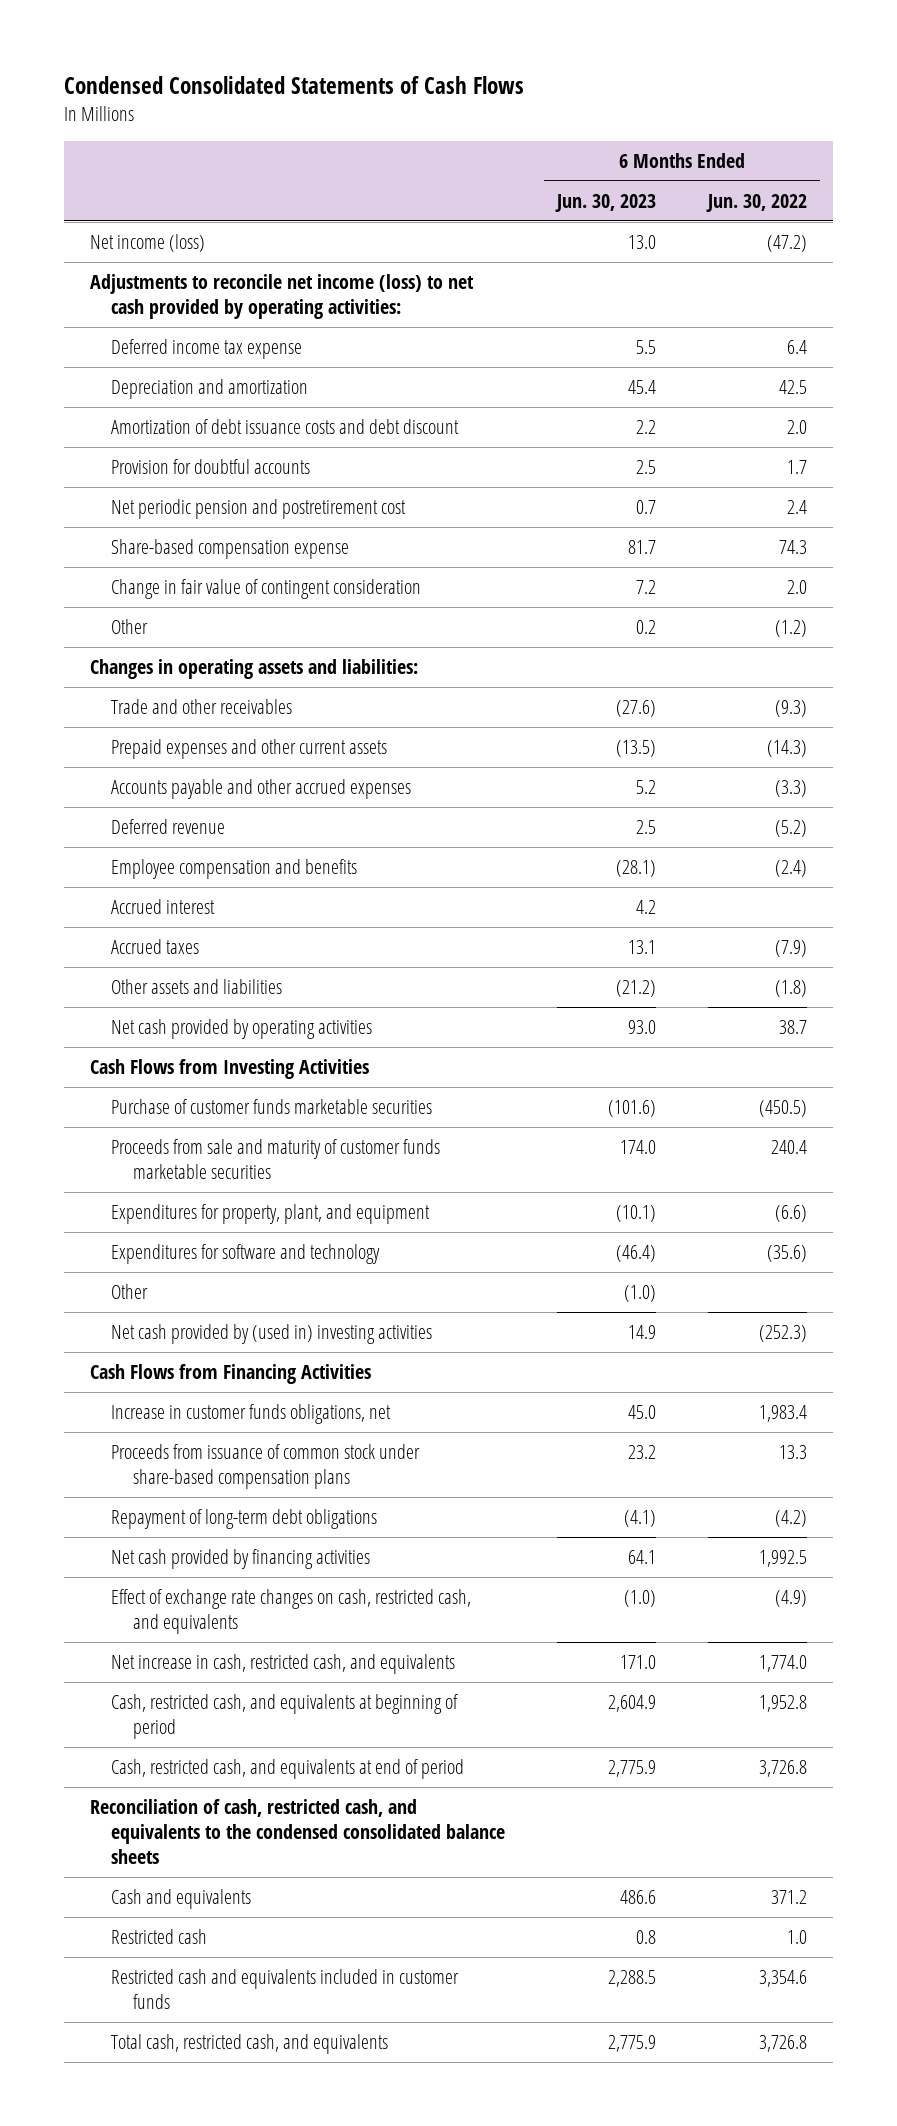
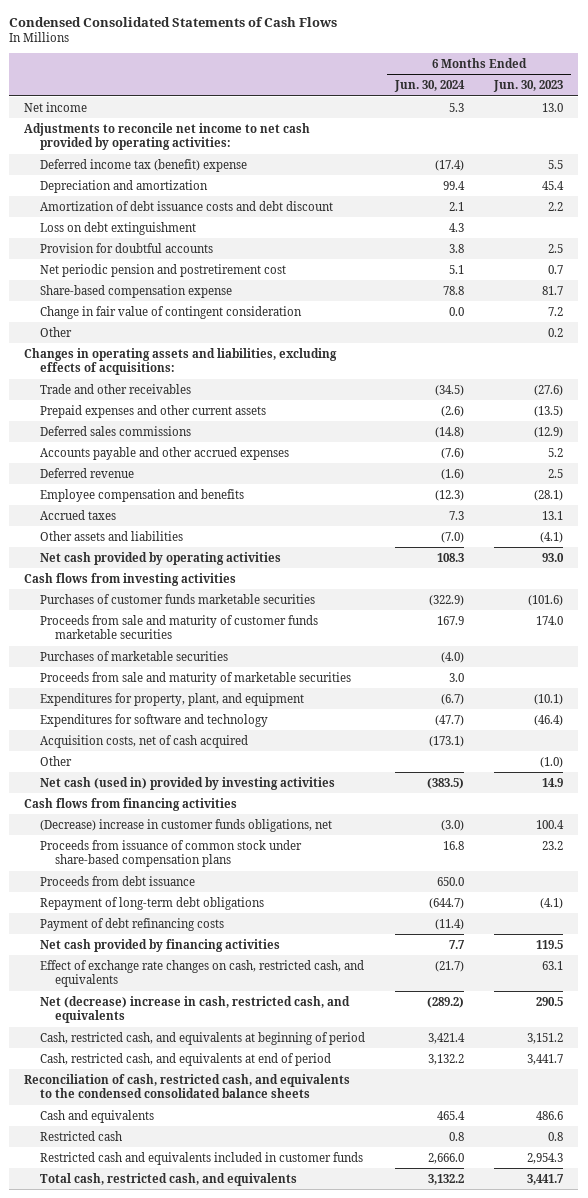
- | 6 Months Ended Jun. 30, 2023 | 6 Months Ended Jun. 30, 2022
+ | 6 Months Ended Jun. 30, 2024 | 6 Months Ended Jun. 30, 2023
- Net income (loss) | 13.0 | (47.2)
- Adjustments to reconcile net income (loss) to net cash provided by operating activities:
- Deferred income tax expense | 5.5 | 6.4
+ Net income | 5.3 | 13.0
+ Adjustments to reconcile net income to net cash provided by operating activities:
+ Deferred income tax (benefit) expense | (17.4) | 5.5
+ Loss on debt extinguishment | 4.3 |
- Changes in operating assets and liabilities:
+ Changes in operating assets and liabilities, excluding effects of acquisitions:
+ Deferred sales commissions | (14.8) | (12.9)
- Accrued interest | 4.2 |
- Other assets and liabilities | (21.2) | (1.8)
+ Other assets and liabilities | (7.0) | (4.1)
- Cash Flows from Investing Activities
- Purchase of customer funds marketable securities | (101.6) | (450.5)
+ Cash flows from investing activities
+ Purchases of customer funds marketable securities | (322.9) | (101.6)
+ Purchases of marketable securities | (4.0) |
+ Proceeds from sale and maturity of marketable securities | 3.0 |
+ Acquisition costs, net of cash acquired | (173.1) |
- Net cash provided by (used in) investing activities | 14.9 | (252.3)
- Cash Flows from Financing Activities
- Increase in customer funds obligations, net | 45.0 | 1,983.4
+ Net cash (used in) provided by investing activities | (383.5) | 14.9
+ Cash flows from financing activities
+ (Decrease) increase in customer funds obligations, net | (3.0) | 100.4
+ Proceeds from debt issuance | 650.0 |
- Net cash provided by financing activities | 64.1 | 1,992.5
- Effect of exchange rate changes on cash, restricted cash, and equivalents | (1.0) | (4.9)
- Net increase in cash, restricted cash, and equivalents | 171.0 | 1,774.0
- Cash, restricted cash, and equivalents at beginning of period | 2,604.9 | 1,952.8
- Cash, restricted cash, and equivalents at end of period | 2,775.9 | 3,726.8
+ Payment of debt refinancing costs | (11.4) |
+ Net cash provided by financing activities | 7.7 | 119.5
+ Effect of exchange rate changes on cash, restricted cash, and equivalents | (21.7) | 63.1
+ Net (decrease) increase in cash, restricted cash, and equivalents | (289.2) | 290.5
+ Cash, restricted cash, and equivalents at beginning of period | 3,421.4 | 3,151.2
+ Cash, restricted cash, and equivalents at end of period | 3,132.2 | 3,441.7
- Restricted cash and equivalents included in customer funds | 2,288.5 | 3,354.6
- Total cash, restricted cash, and equivalents | 2,775.9 | 3,726.8
+ Restricted cash and equivalents included in customer funds | 2,666.0 | 2,954.3
+ Total cash, restricted cash, and equivalents | 3,132.2 | 3,441.7

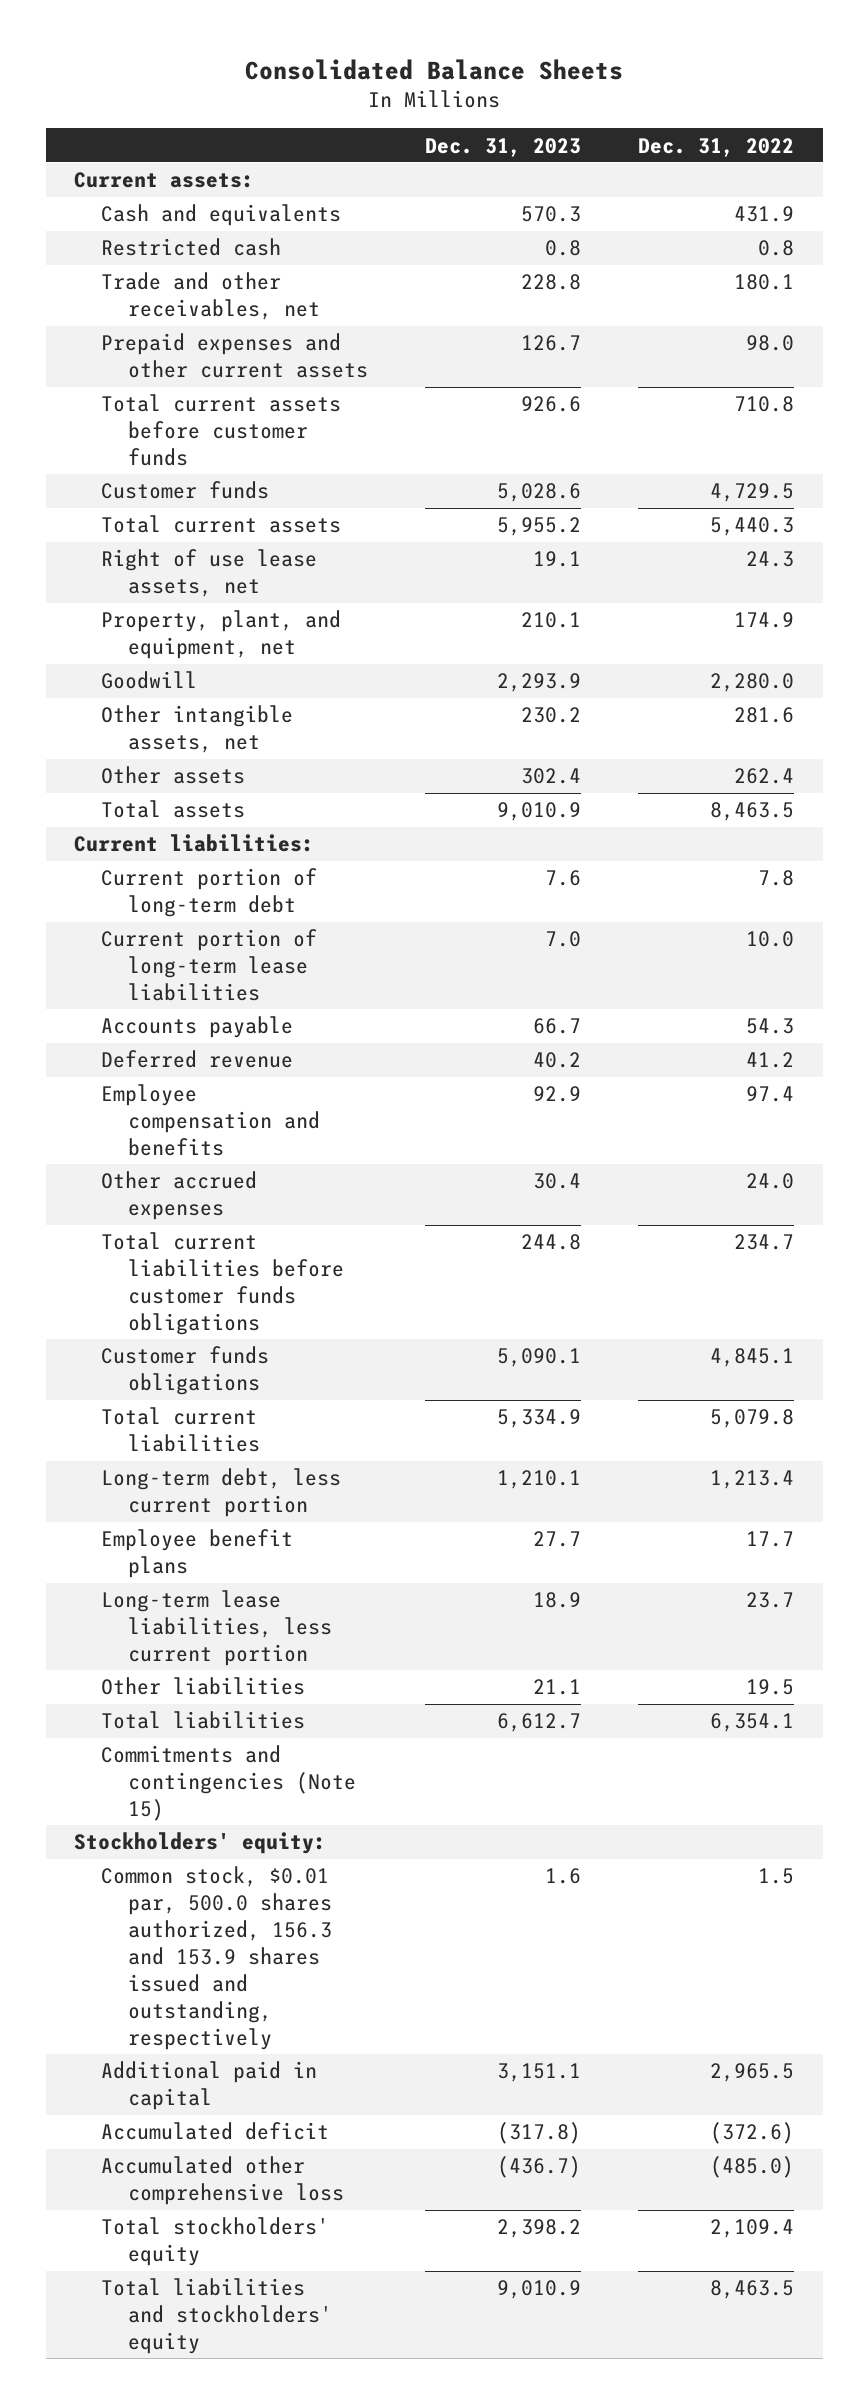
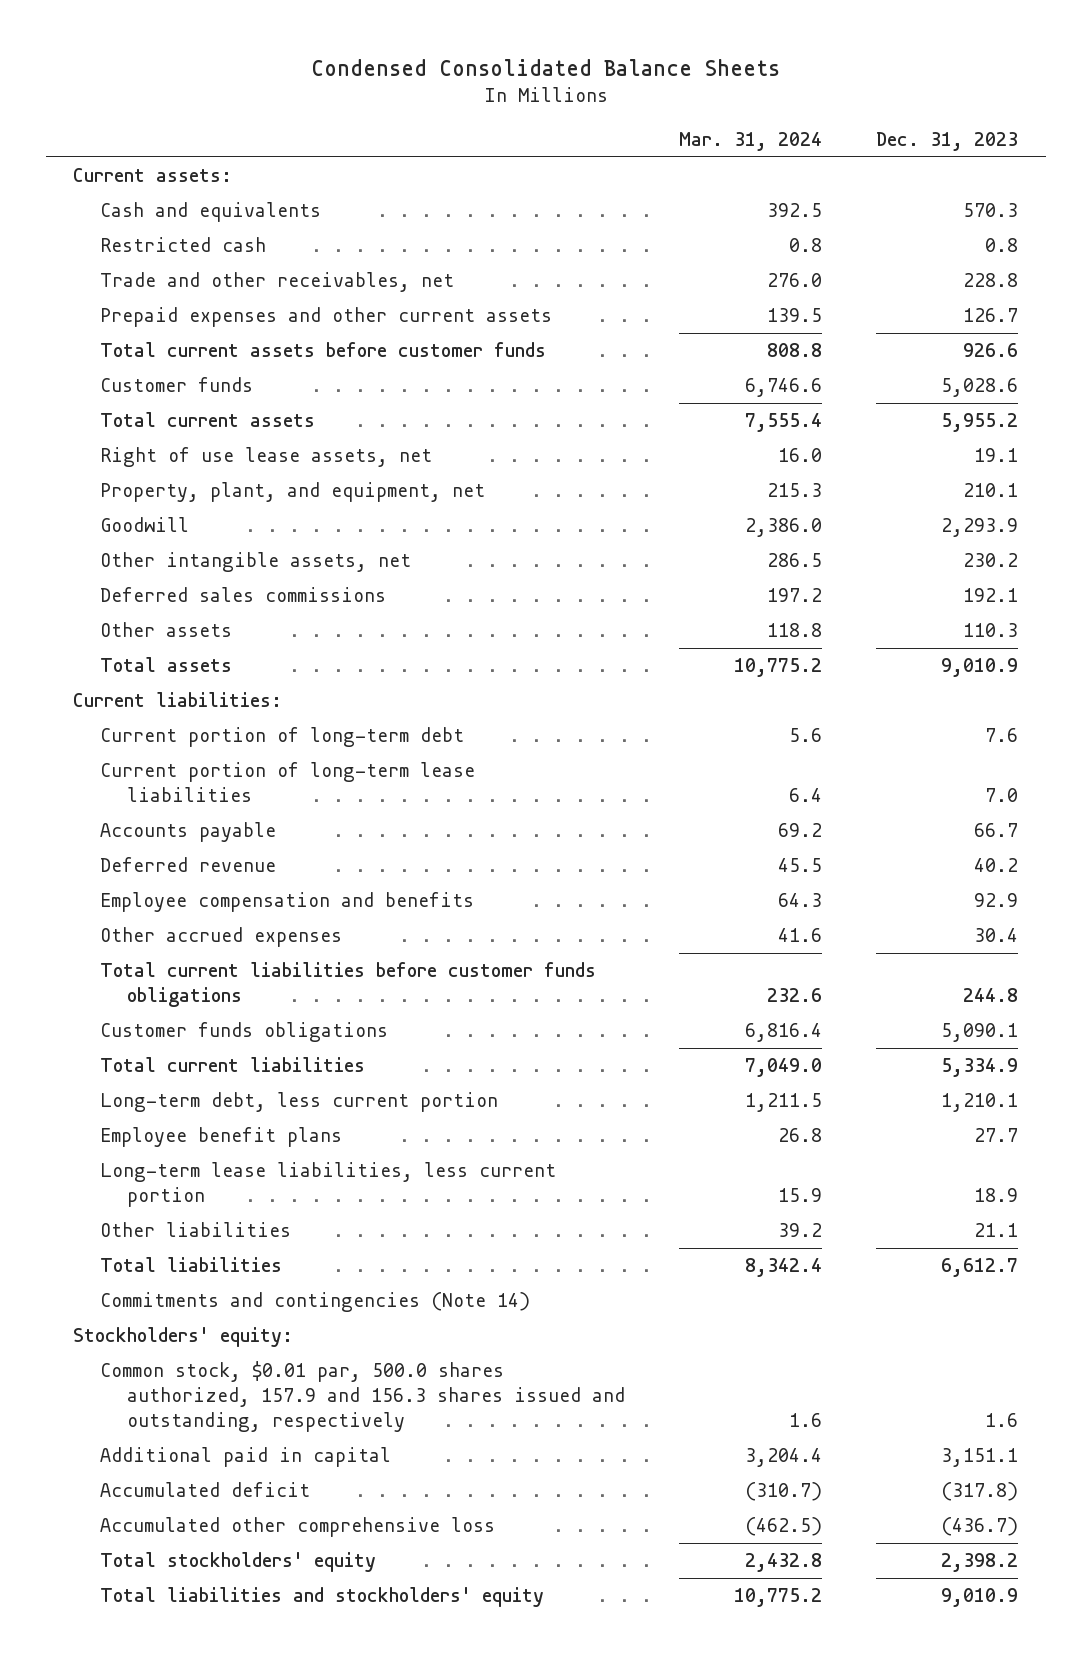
- Consolidated Balance Sheets
+ Condensed Consolidated Balance Sheets
- | Dec. 31, 2023 | Dec. 31, 2022
+ | Mar. 31, 2024 | Dec. 31, 2023
- Other assets | 302.4 | 262.4
+ Deferred sales commissions | 197.2 | 192.1
+ Other assets | 118.8 | 110.3
- Commitments and contingencies (Note 15)
+ Commitments and contingencies (Note 14)
- Common stock, $0.01 par, 500.0 shares authorized, 156.3 and 153.9 shares issued and outstanding, respectively | 1.6 | 1.5
+ Common stock, $0.01 par, 500.0 shares authorized, 157.9 and 156.3 shares issued and outstanding, respectively | 1.6 | 1.6

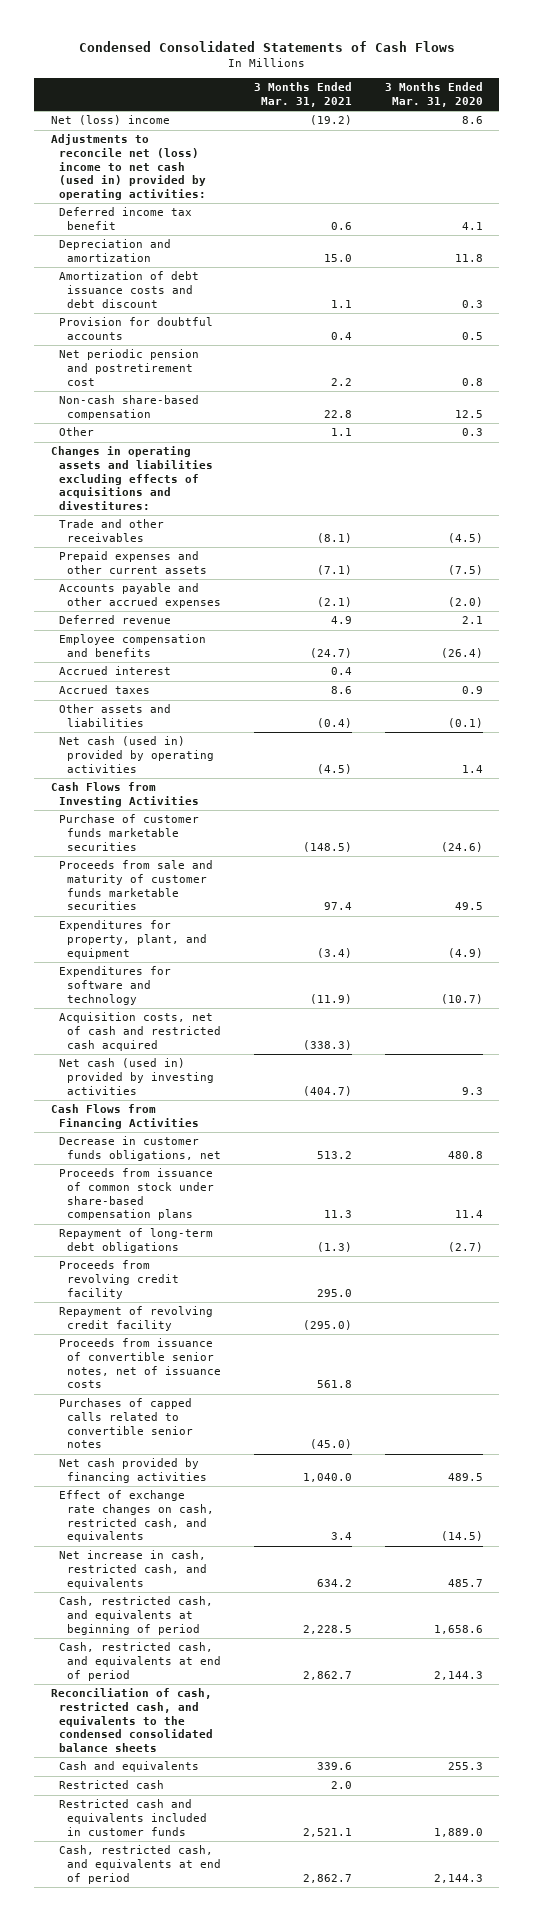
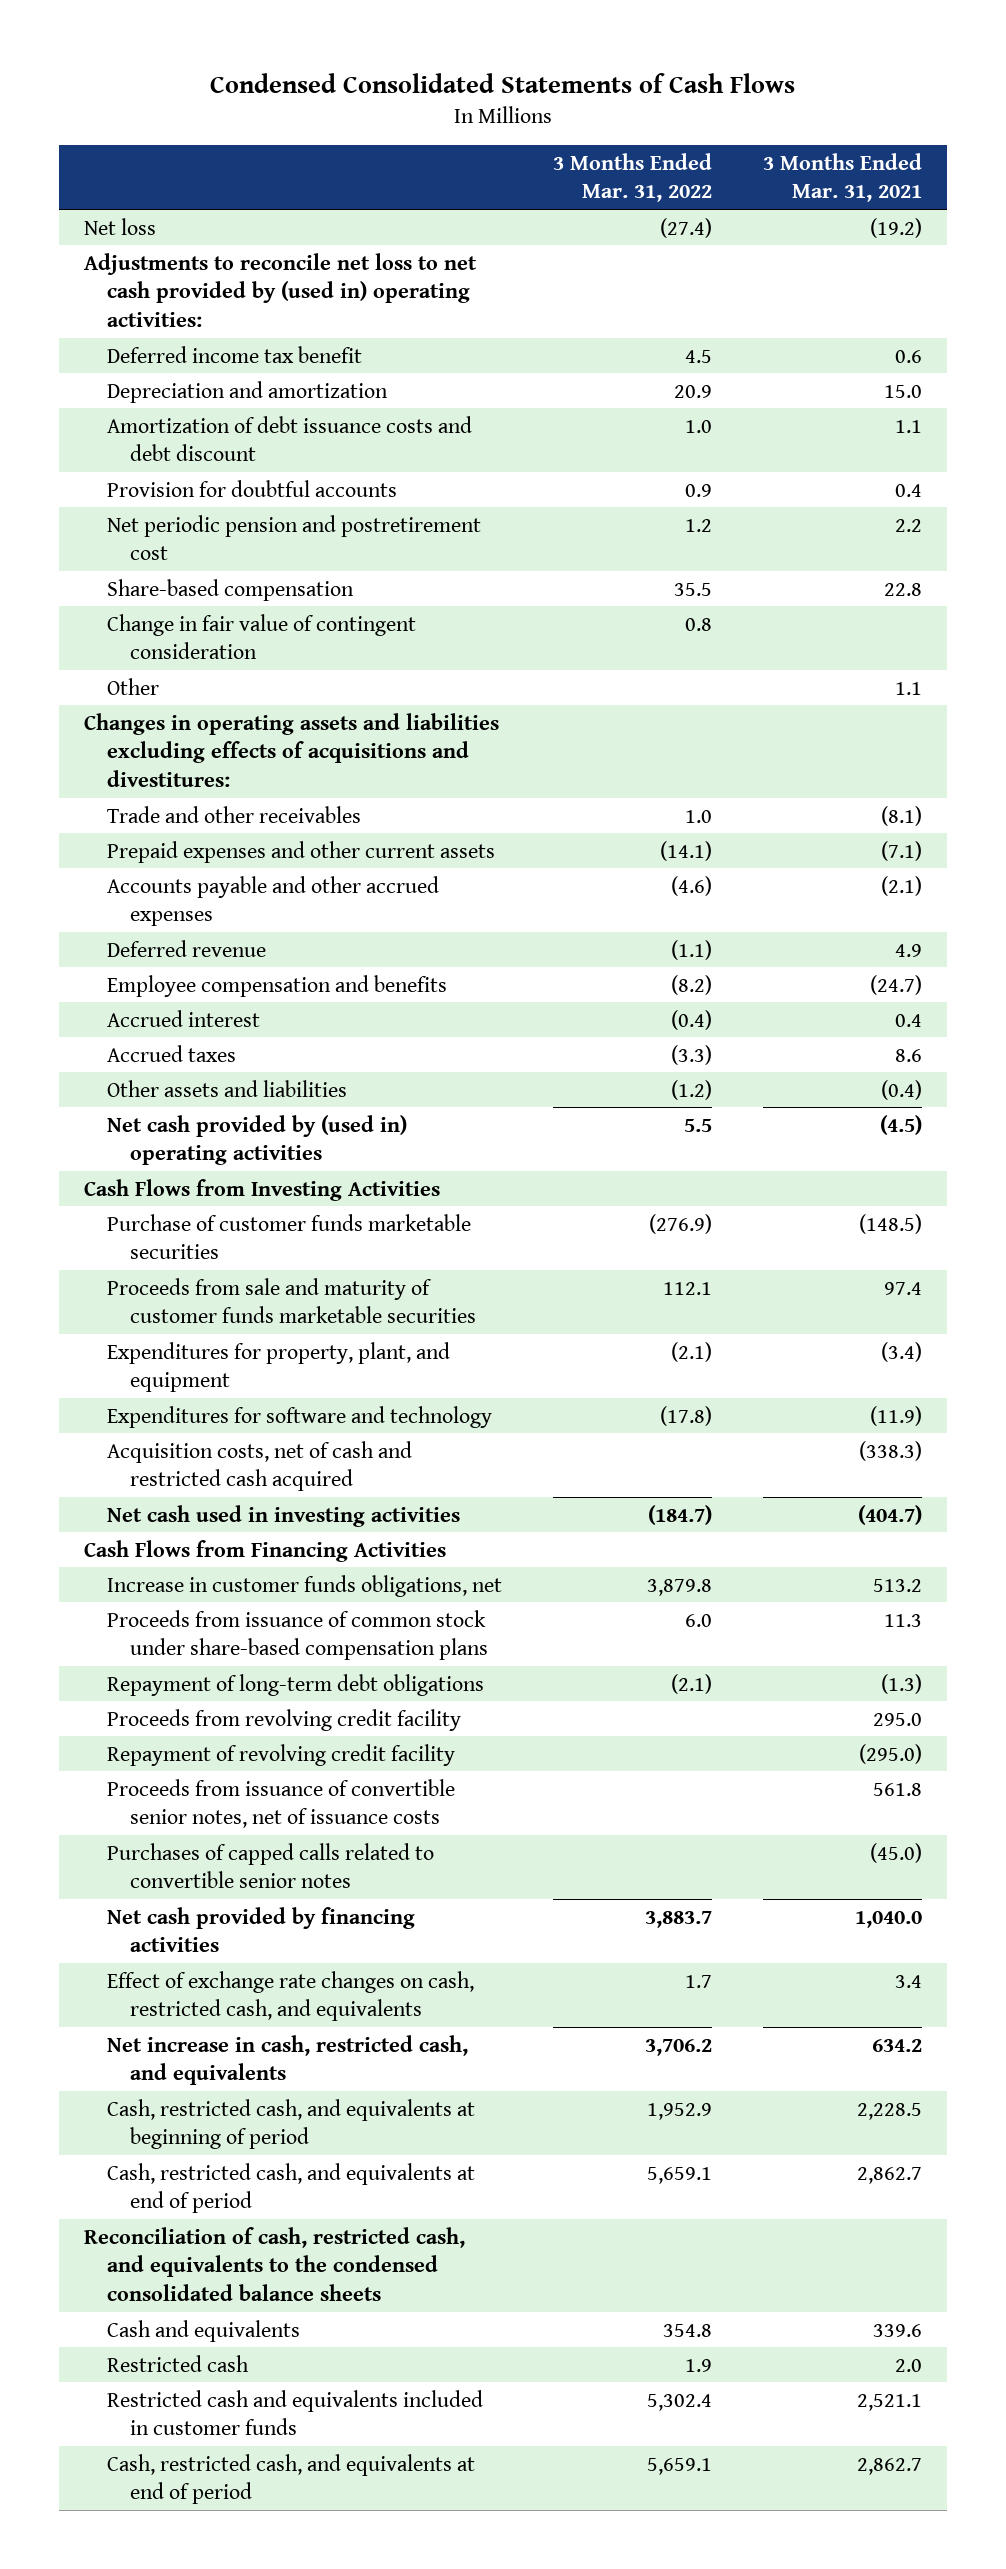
- | 3 Months Ended Mar. 31, 2021 | 3 Months Ended Mar. 31, 2020
+ | 3 Months Ended Mar. 31, 2022 | 3 Months Ended Mar. 31, 2021
- Net (loss) income | (19.2) | 8.6
- Adjustments to reconcile net (loss) income to net cash (used in) provided by operating activities:
+ Net loss | (27.4) | (19.2)
+ Adjustments to reconcile net loss to net cash provided by (used in) operating activities:
- Non-cash share-based compensation | 22.8 | 12.5
+ Share-based compensation | 35.5 | 22.8
+ Change in fair value of contingent consideration | 0.8 |
- Net cash (used in) provided by operating activities | (4.5) | 1.4
+ Net cash provided by (used in) operating activities | 5.5 | (4.5)
- Net cash (used in) provided by investing activities | (404.7) | 9.3
+ Net cash used in investing activities | (184.7) | (404.7)
- Decrease in customer funds obligations, net | 513.2 | 480.8
+ Increase in customer funds obligations, net | 3,879.8 | 513.2

